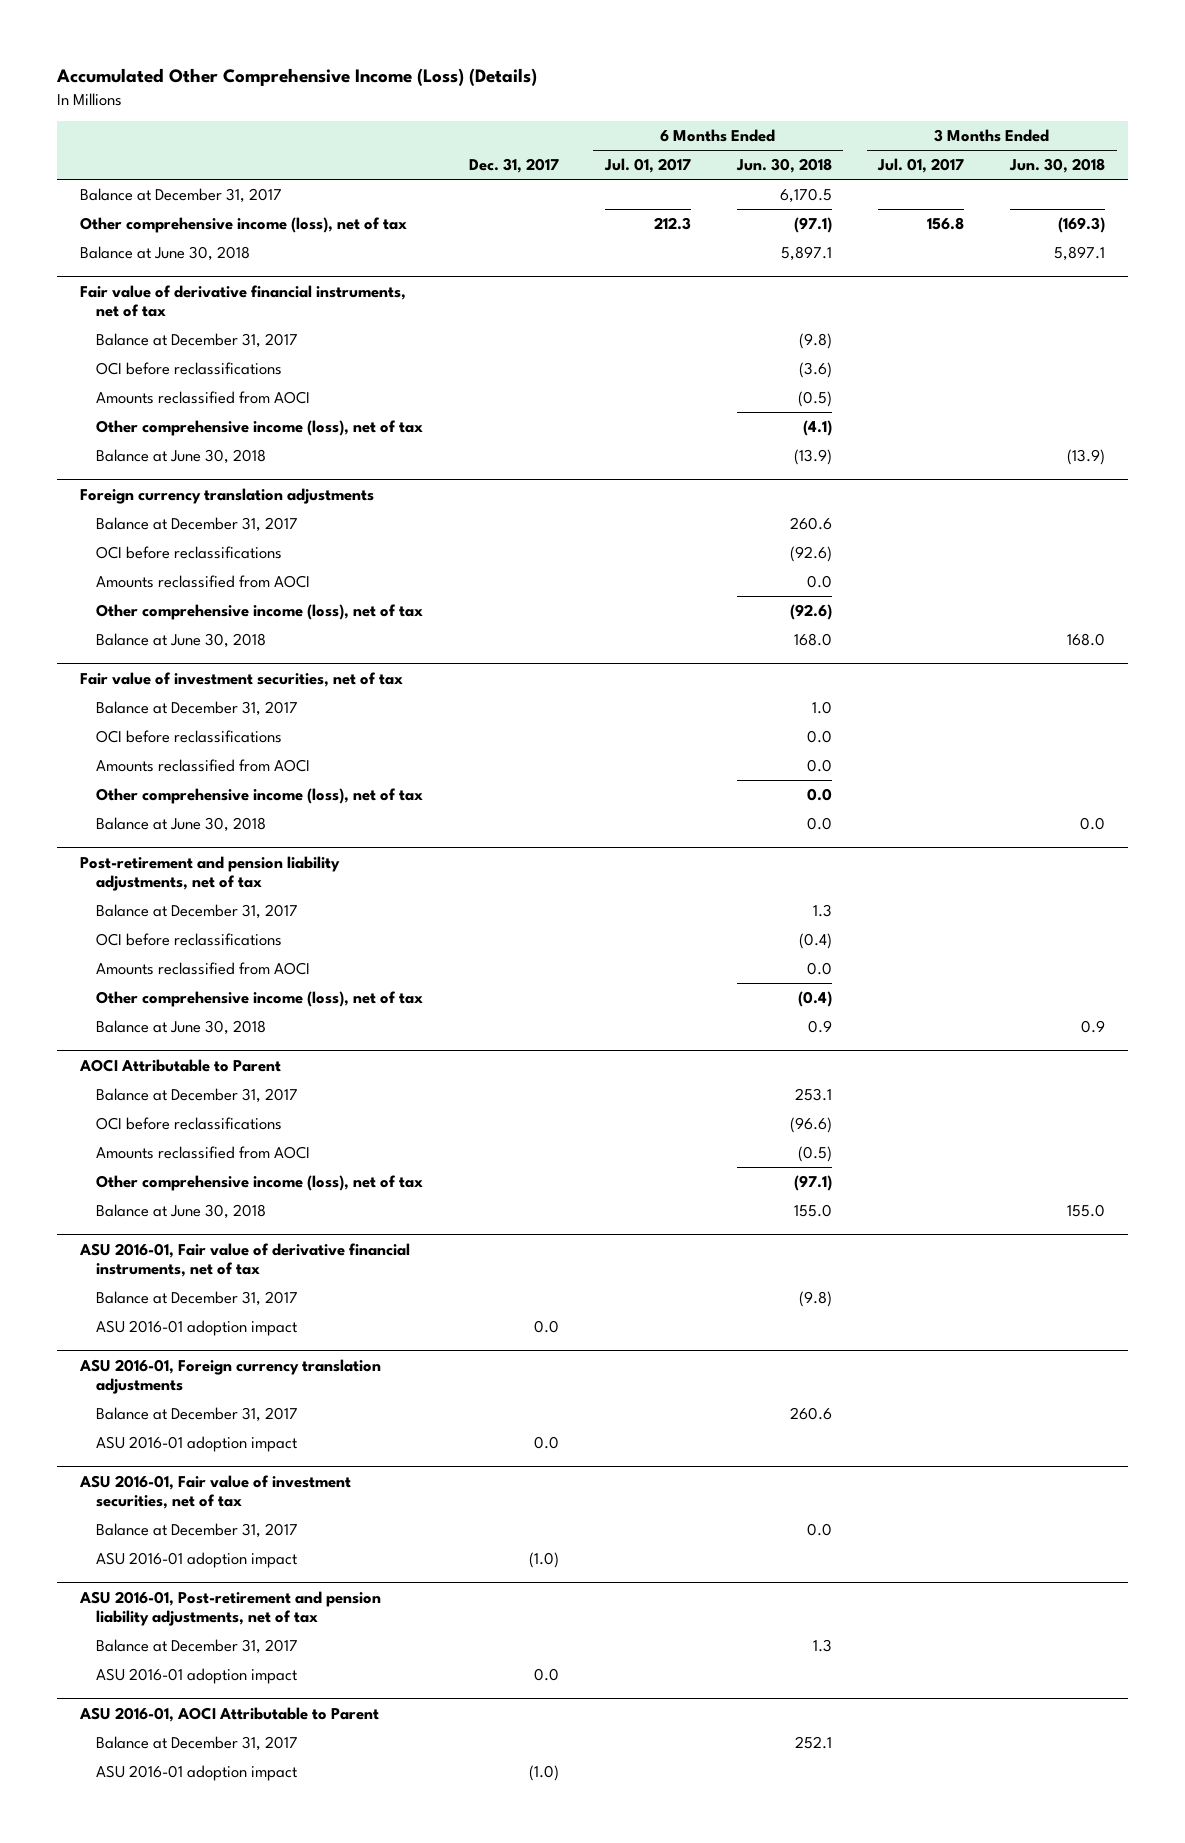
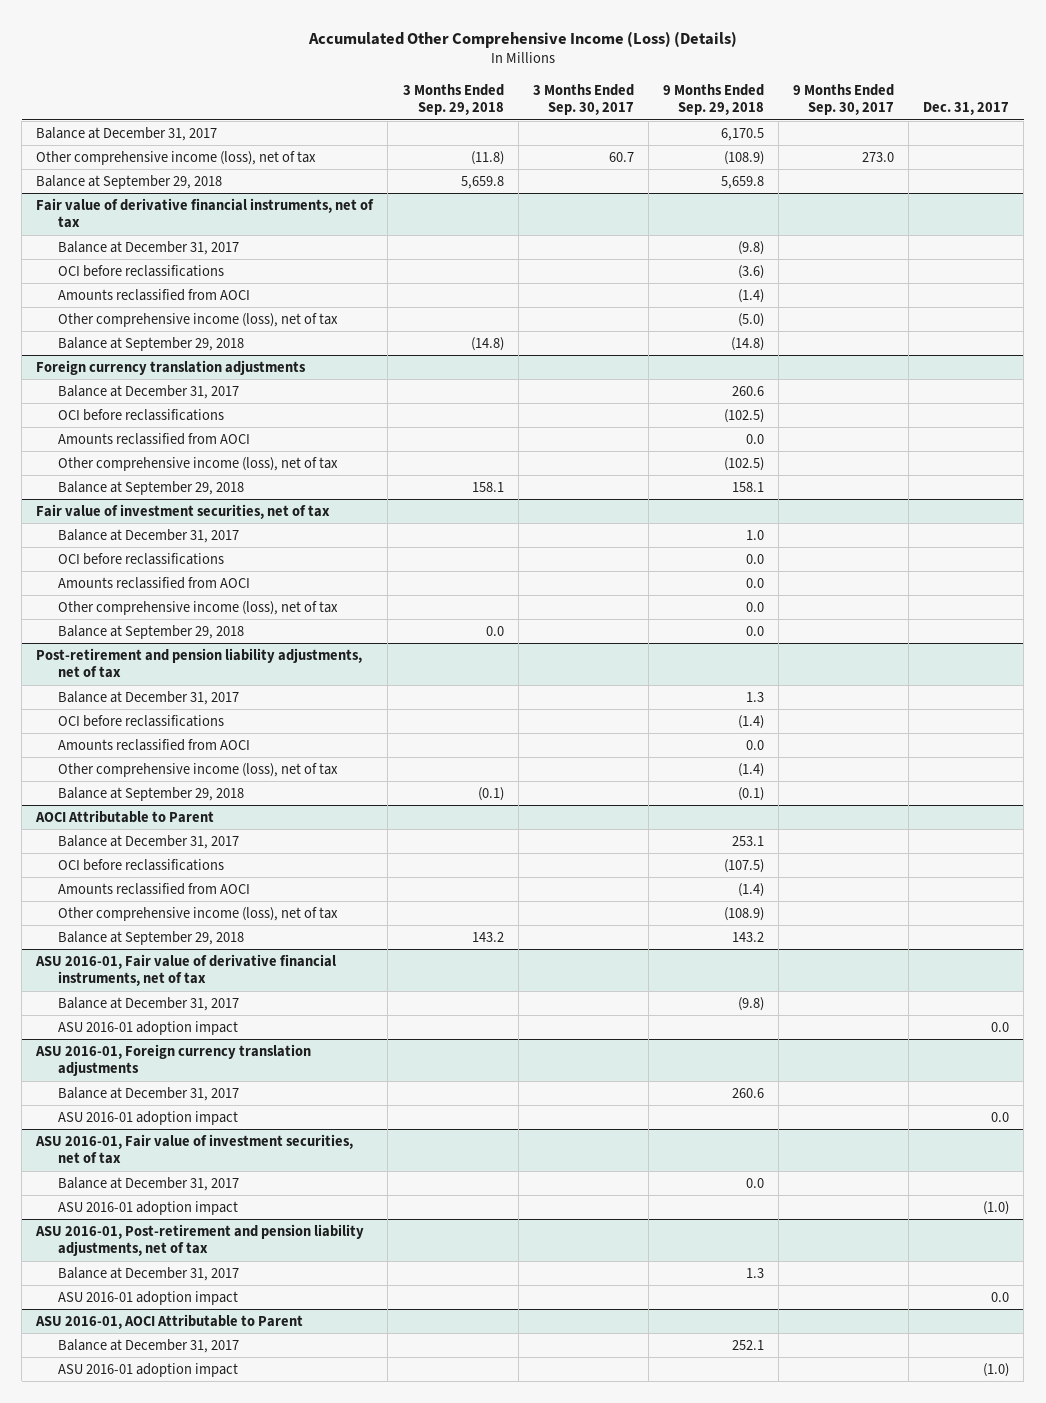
- | Dec. 31, 2017 | 6 Months Ended Jul. 01, 2017 | 6 Months Ended Jun. 30, 2018 | 3 Months Ended Jul. 01, 2017 | 3 Months Ended Jun. 30, 2018
+ | 3 Months Ended Sep. 29, 2018 | 3 Months Ended Sep. 30, 2017 | 9 Months Ended Sep. 29, 2018 | 9 Months Ended Sep. 30, 2017 | Dec. 31, 2017
- Balance at June 30, 2018 | | | 5,897.1 | | 5,897.1
+ Balance at September 29, 2018 | 5,659.8 | | 5,659.8 | |
@ Fair value of derivative financial instruments, net of tax
- Balance at June 30, 2018 | | | (13.9) | | (13.9)
+ Balance at September 29, 2018 | (14.8) | | (14.8) | |
@ Foreign currency translation adjustments
- Balance at June 30, 2018 | | | 168.0 | | 168.0
+ Balance at September 29, 2018 | 158.1 | | 158.1 | |
@ Fair value of investment securities, net of tax
- Balance at June 30, 2018 | | | 0.0 | | 0.0
+ Balance at September 29, 2018 | 0.0 | | 0.0 | |
@ Post-retirement and pension liability adjustments, net of tax
- Balance at June 30, 2018 | | | 0.9 | | 0.9
+ Balance at September 29, 2018 | (0.1) | | (0.1) | |
@ AOCI Attributable to Parent
- Balance at June 30, 2018 | | | 155.0 | | 155.0
+ Balance at September 29, 2018 | 143.2 | | 143.2 | |

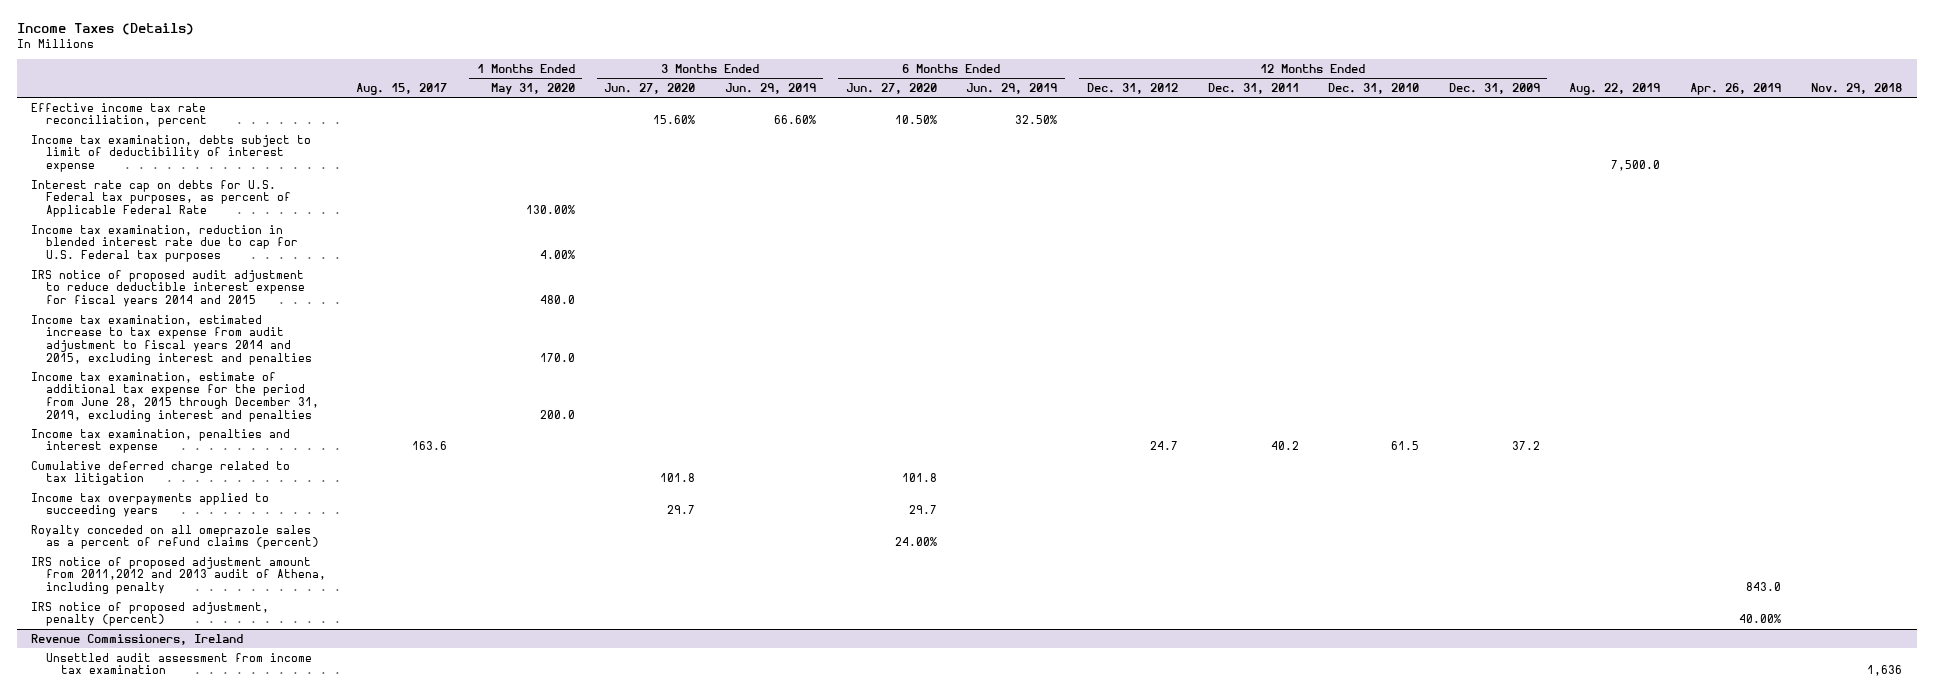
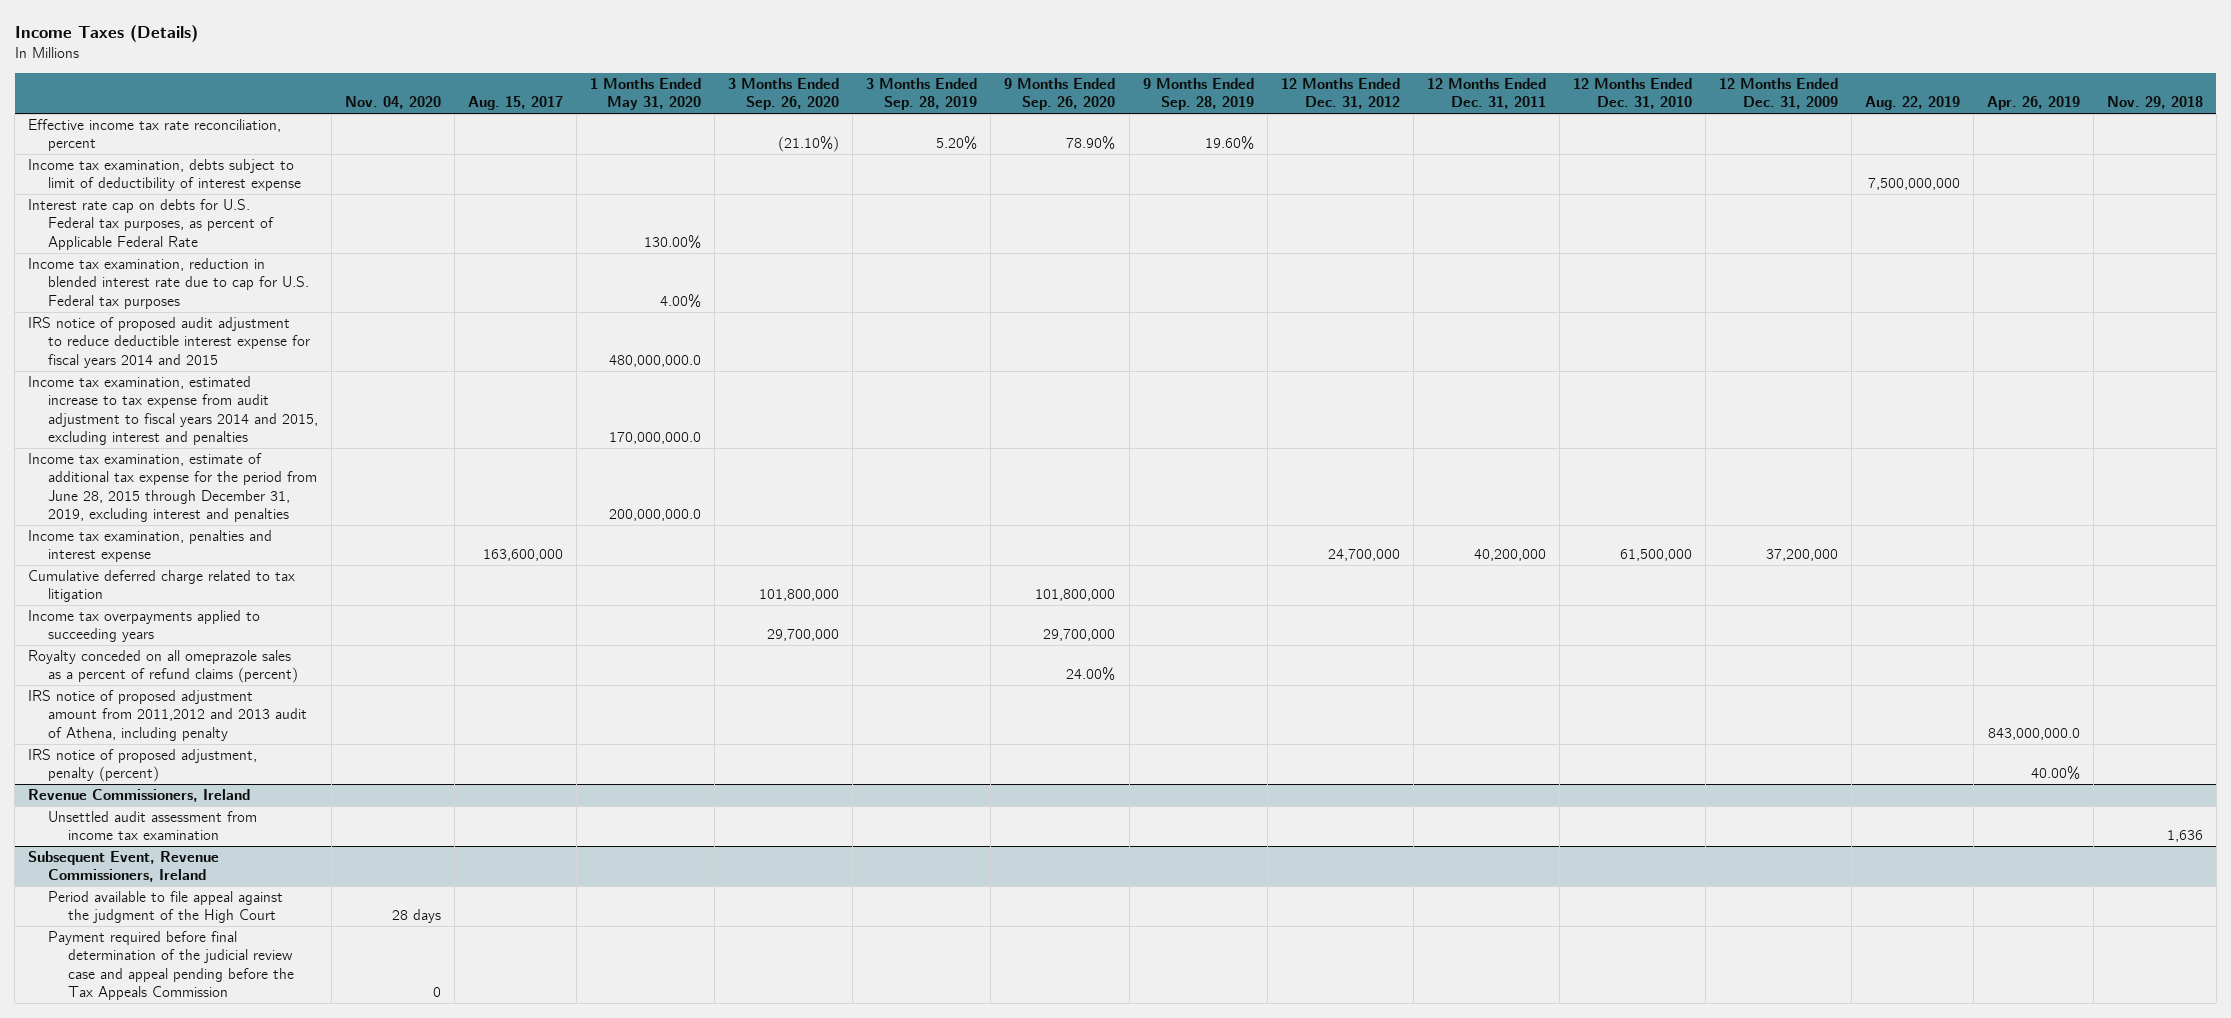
- | Aug. 15, 2017 | 1 Months Ended May 31, 2020 | 3 Months Ended Jun. 27, 2020 | 3 Months Ended Jun. 29, 2019 | 6 Months Ended Jun. 27, 2020 | 6 Months Ended Jun. 29, 2019 | 12 Months Ended Dec. 31, 2012 | 12 Months Ended Dec. 31, 2011 | 12 Months Ended Dec. 31, 2010 | 12 Months Ended Dec. 31, 2009 | Aug. 22, 2019 | Apr. 26, 2019 | Nov. 29, 2018
+ | Nov. 04, 2020 | Aug. 15, 2017 | 1 Months Ended May 31, 2020 | 3 Months Ended Sep. 26, 2020 | 3 Months Ended Sep. 28, 2019 | 9 Months Ended Sep. 26, 2020 | 9 Months Ended Sep. 28, 2019 | 12 Months Ended Dec. 31, 2012 | 12 Months Ended Dec. 31, 2011 | 12 Months Ended Dec. 31, 2010 | 12 Months Ended Dec. 31, 2009 | Aug. 22, 2019 | Apr. 26, 2019 | Nov. 29, 2018
- Income tax examination, debts subject to limit of deductibility of interest expense | | | | | | | | | | | 7,500.0 | |
+ Income tax examination, debts subject to limit of deductibility of interest expense | | | | | | | | | | | | 7,500,000,000 | |
- IRS notice of proposed audit adjustment to reduce deductible interest expense for fiscal years 2014 and 2015 | | 480.0 | | | | | | | | | | |
- Income tax examination, estimated increase to tax expense from audit adjustment to fiscal years 2014 and 2015, excluding interest and penalties | | 170.0 | | | | | | | | | | |
- Income tax examination, estimate of additional tax expense for the period from June 28, 2015 through December 31, 2019, excluding interest and penalties | | 200.0 | | | | | | | | | | |
- Income tax examination, penalties and interest expense | 163.6 | | | | | | 24.7 | 40.2 | 61.5 | 37.2 | | |
+ IRS notice of proposed audit adjustment to reduce deductible interest expense for fiscal years 2014 and 2015 | | | 480,000,000.0 | | | | | | | | | | |
+ Income tax examination, estimated increase to tax expense from audit adjustment to fiscal years 2014 and 2015, excluding interest and penalties | | | 170,000,000.0 | | | | | | | | | | |
+ Income tax examination, estimate of additional tax expense for the period from June 28, 2015 through December 31, 2019, excluding interest and penalties | | | 200,000,000.0 | | | | | | | | | | |
+ Income tax examination, penalties and interest expense | | 163,600,000 | | | | | | 24,700,000 | 40,200,000 | 61,500,000 | 37,200,000 | | |
- IRS notice of proposed adjustment amount from 2011,2012 and 2013 audit of Athena, including penalty | | | | | | | | | | | | 843.0 |
+ IRS notice of proposed adjustment amount from 2011,2012 and 2013 audit of Athena, including penalty | | | | | | | | | | | | | 843,000,000.0 |
+ Subsequent Event, Revenue Commissioners, Ireland
+ Period available to file appeal against the judgment of the High Court | 28 days | | | | | | | | | | | | |
+ Payment required before final determination of the judicial review case and appeal pending before the Tax Appeals Commission | 0 | | | | | | | | | | | | |

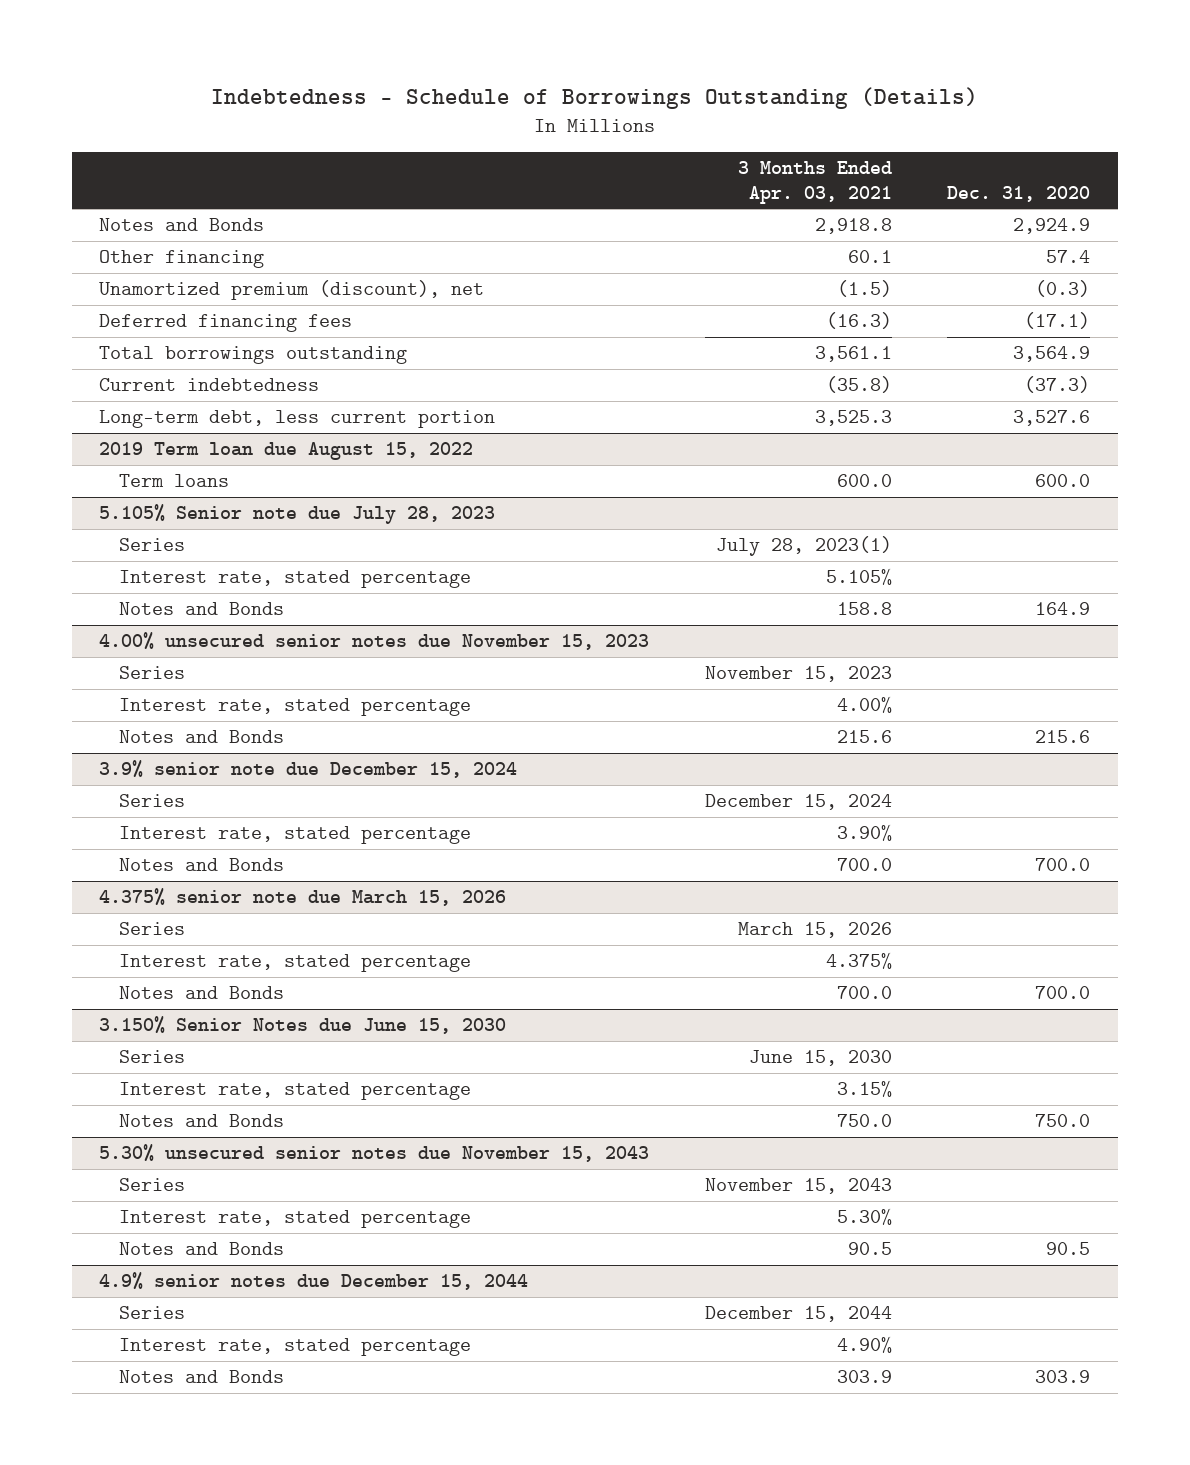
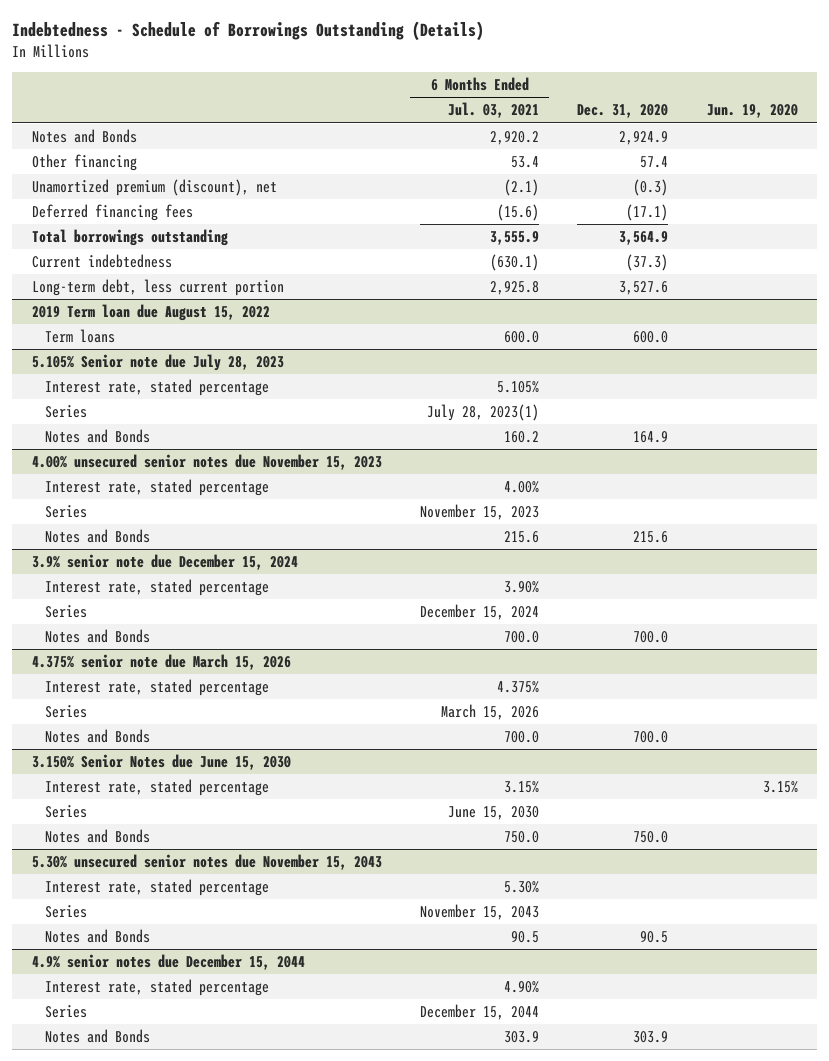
- | 3 Months Ended Apr. 03, 2021 | Dec. 31, 2020
+ | 6 Months Ended Jul. 03, 2021 | Dec. 31, 2020 | Jun. 19, 2020
@ 5.105% Senior note due July 28, 2023
moved down: Series | July 28, 2023(1) | |
@ 4.00% unsecured senior notes due November 15, 2023
moved down: Series | November 15, 2023 | |
@ 3.9% senior note due December 15, 2024
moved down: Series | December 15, 2024 | |
@ 4.375% senior note due March 15, 2026
moved down: Series | March 15, 2026 | |
@ 3.150% Senior Notes due June 15, 2030
moved down: Series | June 15, 2030 | |
@ 5.30% unsecured senior notes due November 15, 2043
moved down: Series | November 15, 2043 | |
@ 4.9% senior notes due December 15, 2044
moved down: Series | December 15, 2044 | |

